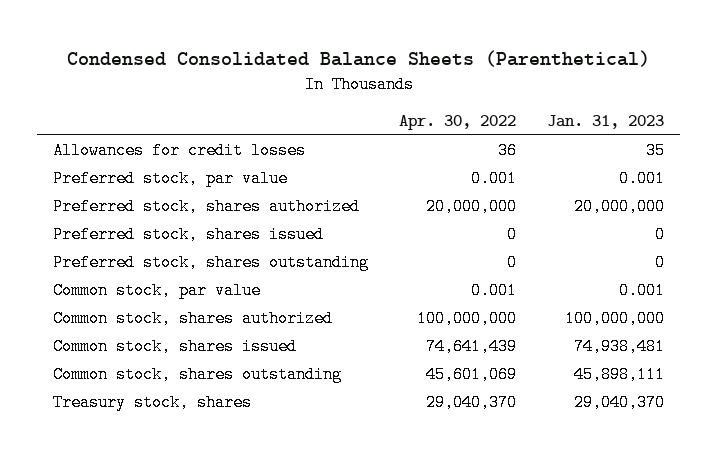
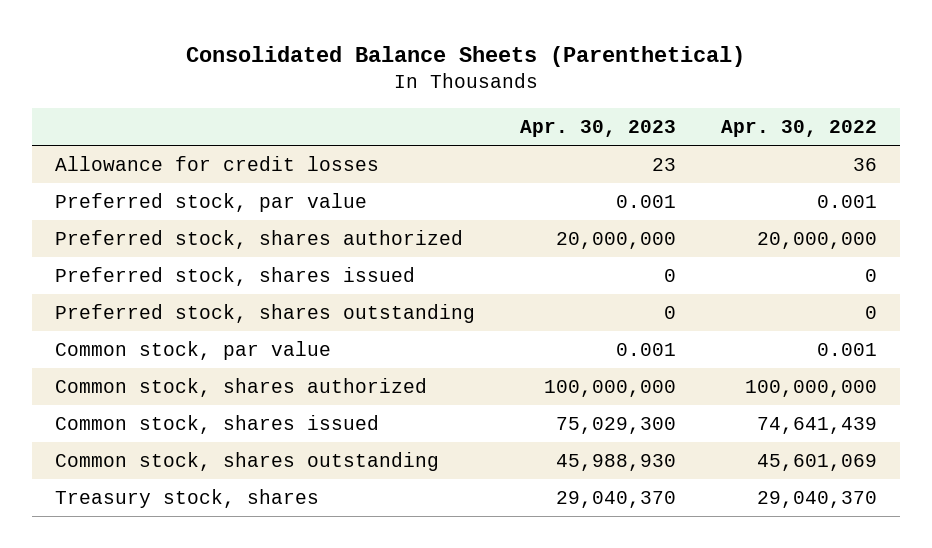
- Condensed Consolidated Balance Sheets (Parenthetical)
+ Consolidated Balance Sheets (Parenthetical)
- | Apr. 30, 2022 | Jan. 31, 2023
+ | Apr. 30, 2023 | Apr. 30, 2022
- Allowances for credit losses | 36 | 35
+ Allowance for credit losses | 23 | 36

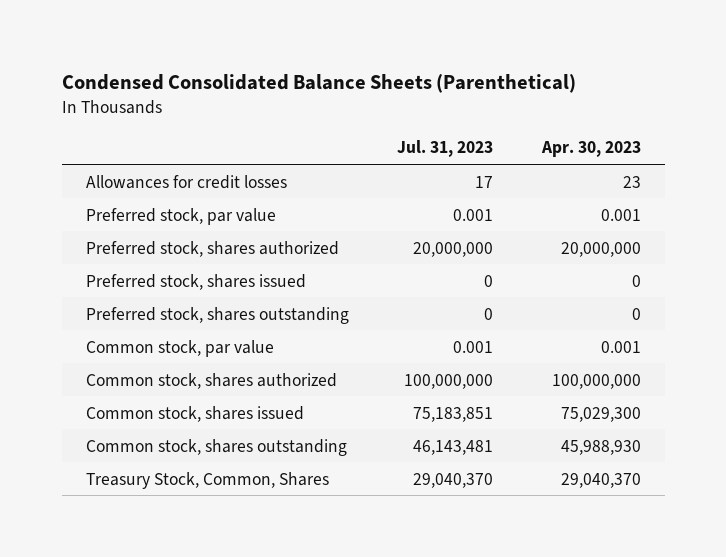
- Consolidated Balance Sheets (Parenthetical)
+ Condensed Consolidated Balance Sheets (Parenthetical)
- | Apr. 30, 2023 | Apr. 30, 2022
+ | Jul. 31, 2023 | Apr. 30, 2023
- Allowance for credit losses | 23 | 36
+ Allowances for credit losses | 17 | 23
- Treasury stock, shares | 29,040,370 | 29,040,370
+ Treasury Stock, Common, Shares | 29,040,370 | 29,040,370

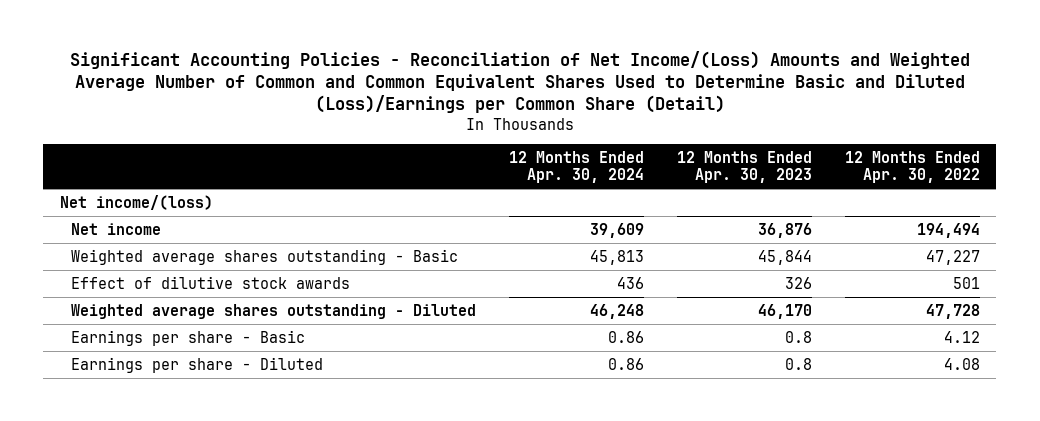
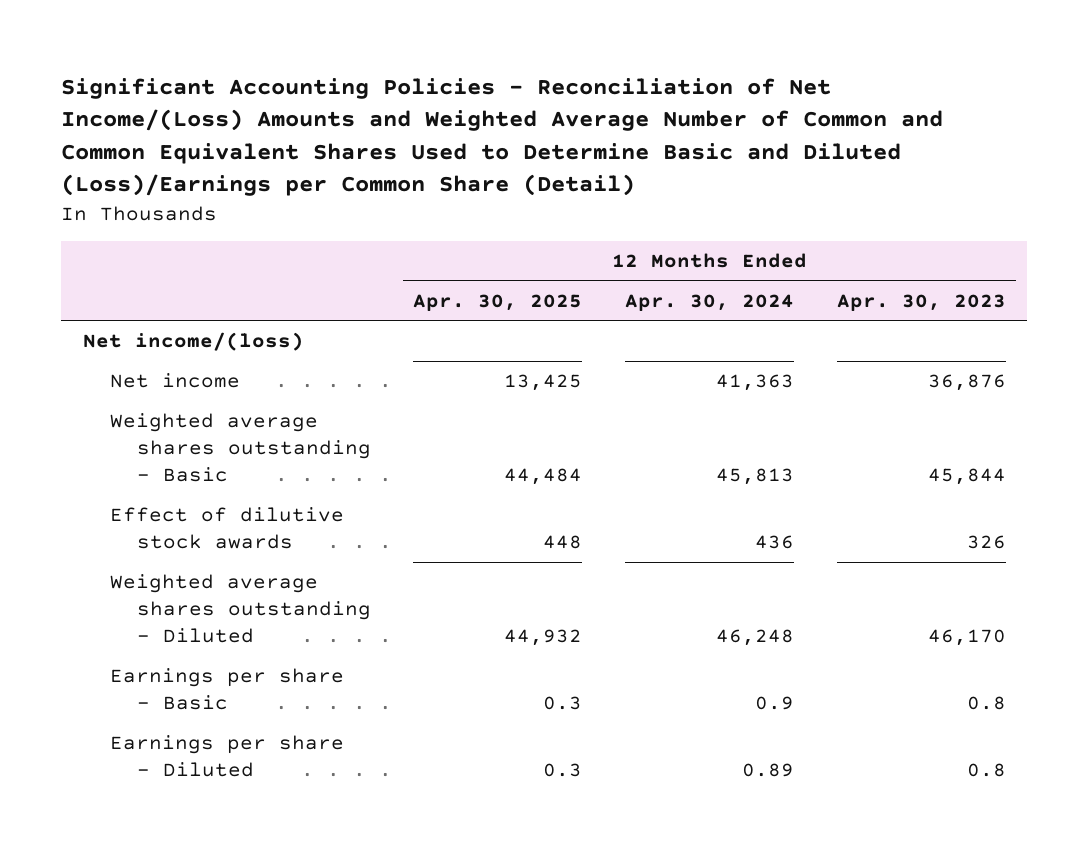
- | 12 Months Ended Apr. 30, 2024 | 12 Months Ended Apr. 30, 2023 | 12 Months Ended Apr. 30, 2022
+ | 12 Months Ended Apr. 30, 2025 | 12 Months Ended Apr. 30, 2024 | 12 Months Ended Apr. 30, 2023
- Net income | 39,609 | 36,876 | 194,494
+ Net income | 13,425 | 41,363 | 36,876
- Earnings per share - Basic | 0.86 | 0.8 | 4.12
- Earnings per share - Diluted | 0.86 | 0.8 | 4.08
+ Earnings per share - Basic | 0.3 | 0.9 | 0.8
+ Earnings per share - Diluted | 0.3 | 0.89 | 0.8

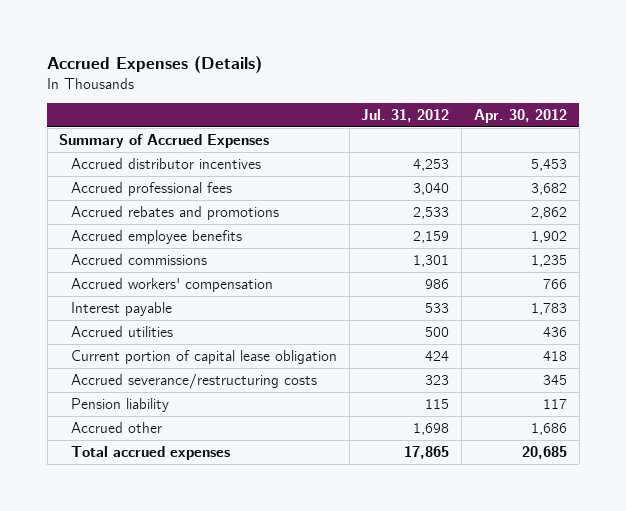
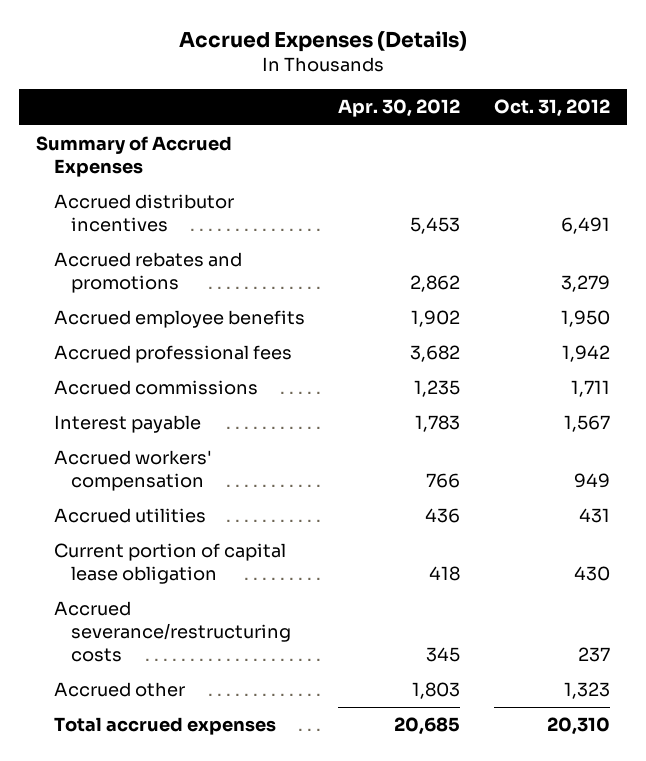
- | Jul. 31, 2012 | Apr. 30, 2012
+ | Apr. 30, 2012 | Oct. 31, 2012
moved down: Accrued professional fees | 3,682 | 1,942
moved down: Accrued workers' compensation | 766 | 949
- Pension liability | 115 | 117
- Accrued other | 1,698 | 1,686
+ Accrued other | 1,803 | 1,323

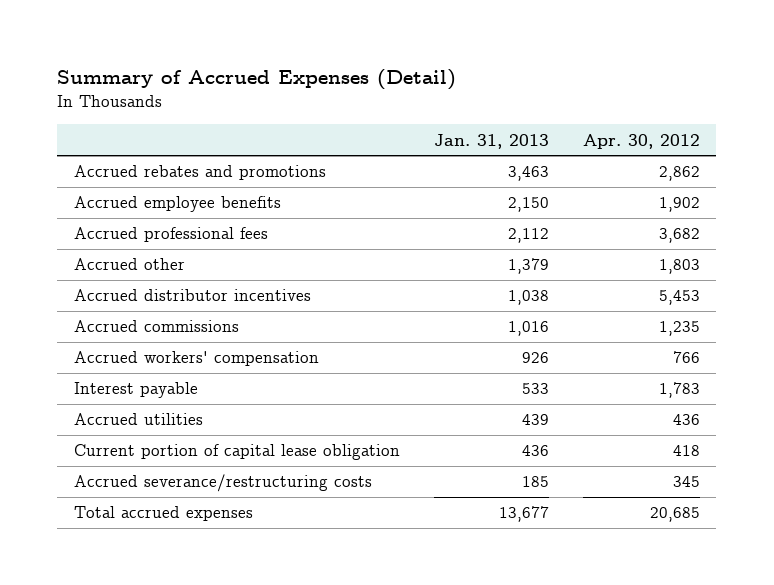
- Accrued Expenses (Details)
+ Summary of Accrued Expenses (Detail)
- | Apr. 30, 2012 | Oct. 31, 2012
+ | Jan. 31, 2013 | Apr. 30, 2012
- Summary of Accrued Expenses
moved up: Accrued other | 1,379 | 1,803
moved down: Accrued distributor incentives | 1,038 | 5,453
moved down: Interest payable | 533 | 1,783

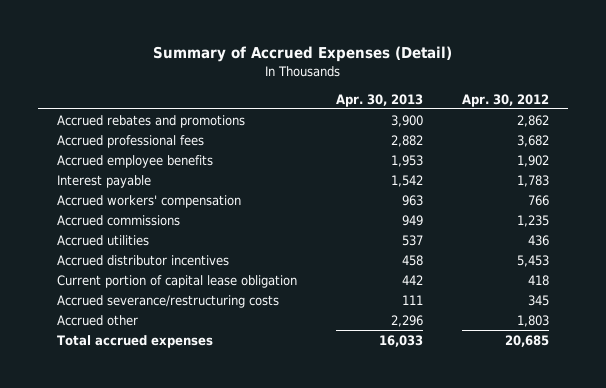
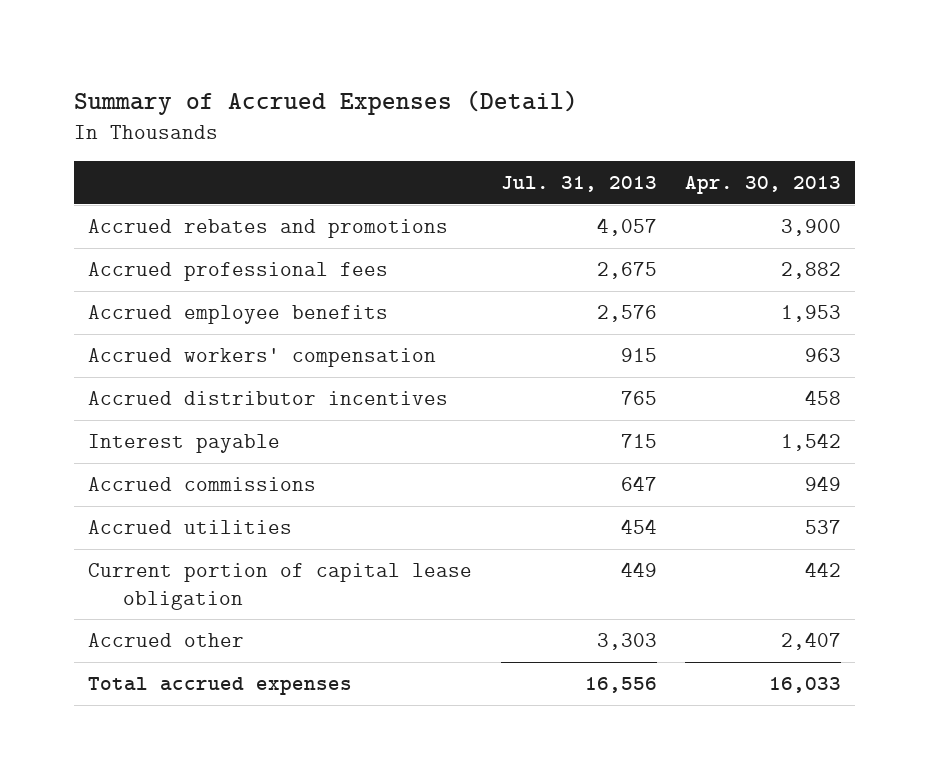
- | Apr. 30, 2013 | Apr. 30, 2012
+ | Jul. 31, 2013 | Apr. 30, 2013
moved up: Accrued distributor incentives | 765 | 458
moved down: Interest payable | 715 | 1,542
- Accrued severance/restructuring costs | 111 | 345
- Accrued other | 2,296 | 1,803
+ Accrued other | 3,303 | 2,407

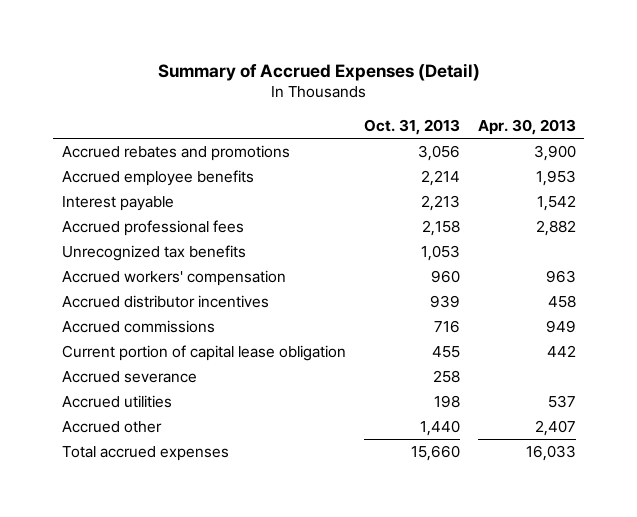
- | Jul. 31, 2013 | Apr. 30, 2013
+ | Oct. 31, 2013 | Apr. 30, 2013
moved up: Interest payable | 2,213 | 1,542
moved down: Accrued professional fees | 2,158 | 2,882
+ Unrecognized tax benefits | 1,053 |
+ Accrued severance | 258 |
moved down: Accrued utilities | 198 | 537

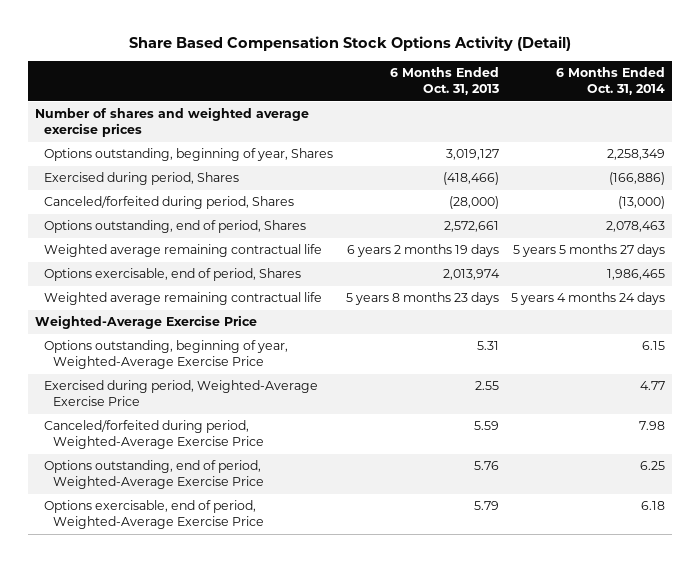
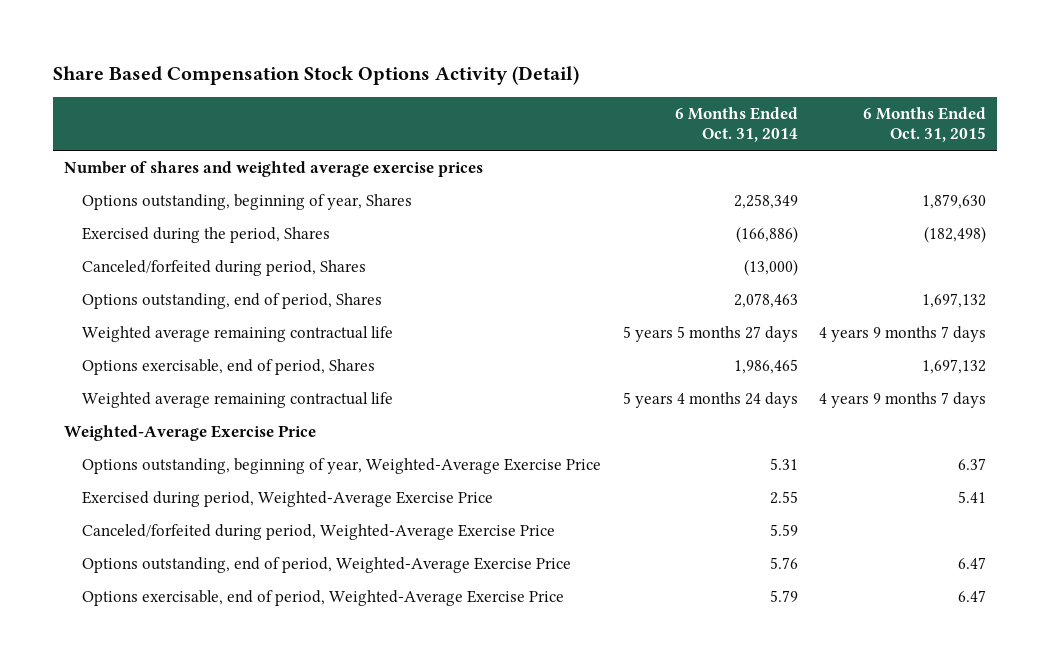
- | 6 Months Ended Oct. 31, 2013 | 6 Months Ended Oct. 31, 2014
+ | 6 Months Ended Oct. 31, 2014 | 6 Months Ended Oct. 31, 2015
- Exercised during period, Shares | (418,466) | (166,886)
+ Exercised during the period, Shares | (166,886) | (182,498)
- Options outstanding, beginning of year, Weighted-Average Exercise Price | 5.31 | 6.15
- Exercised during period, Weighted-Average Exercise Price | 2.55 | 4.77
- Canceled/forfeited during period, Weighted-Average Exercise Price | 5.59 | 7.98
- Options outstanding, end of period, Weighted-Average Exercise Price | 5.76 | 6.25
- Options exercisable, end of period, Weighted-Average Exercise Price | 5.79 | 6.18
+ Options outstanding, beginning of year, Weighted-Average Exercise Price | 5.31 | 6.37
+ Exercised during period, Weighted-Average Exercise Price | 2.55 | 5.41
+ Canceled/forfeited during period, Weighted-Average Exercise Price | 5.59 |
+ Options outstanding, end of period, Weighted-Average Exercise Price | 5.76 | 6.47
+ Options exercisable, end of period, Weighted-Average Exercise Price | 5.79 | 6.47

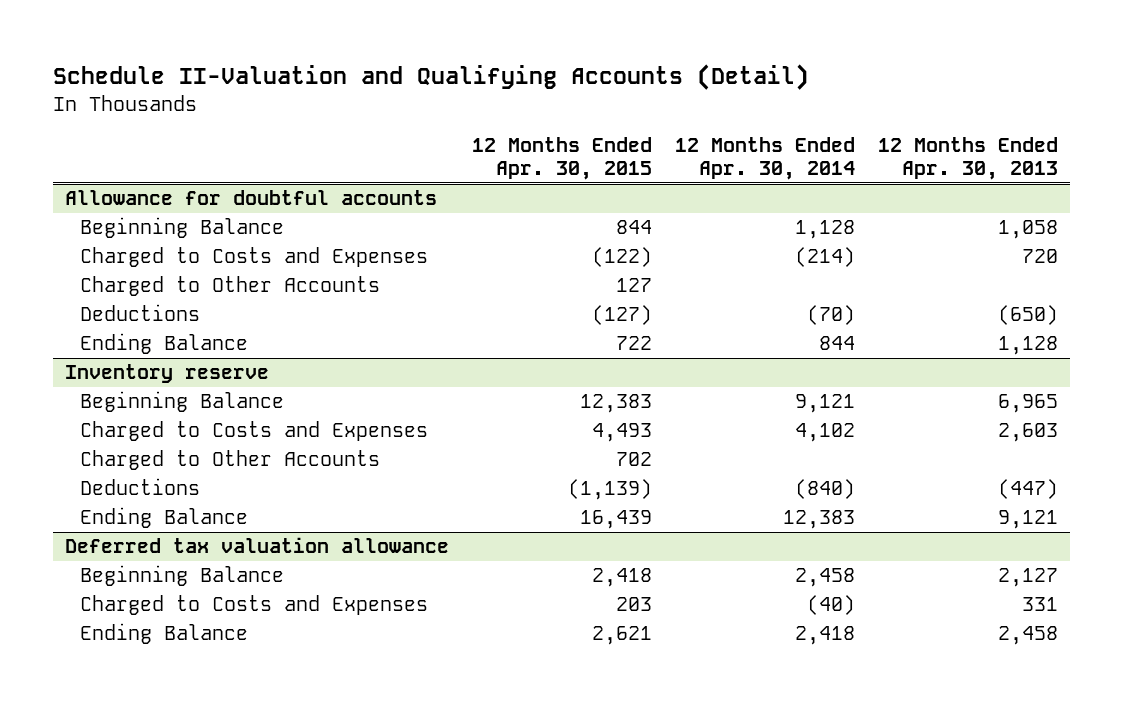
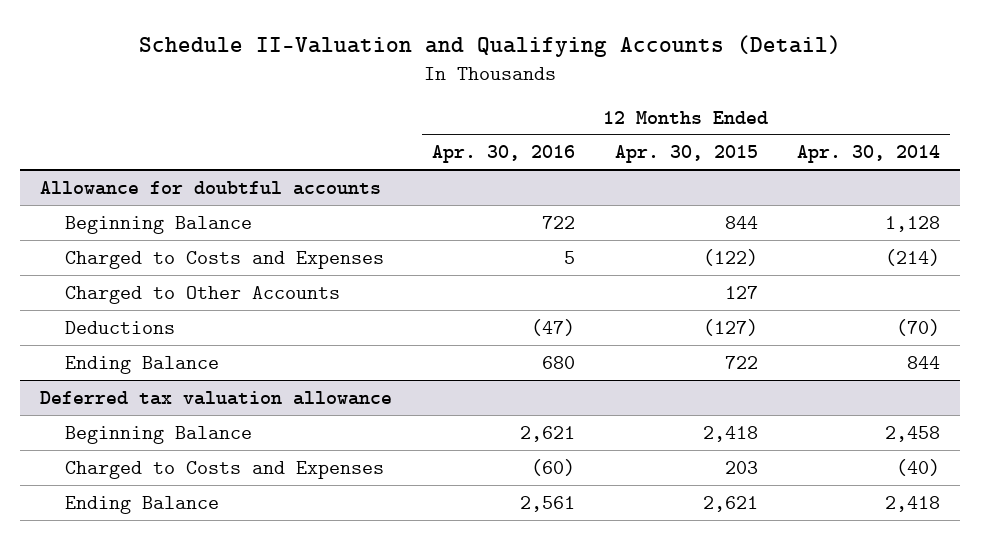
- | 12 Months Ended Apr. 30, 2015 | 12 Months Ended Apr. 30, 2014 | 12 Months Ended Apr. 30, 2013
+ | 12 Months Ended Apr. 30, 2016 | 12 Months Ended Apr. 30, 2015 | 12 Months Ended Apr. 30, 2014
- Inventory reserve
- Beginning Balance | 12,383 | 9,121 | 6,965
- Charged to Costs and Expenses | 4,493 | 4,102 | 2,603
- Charged to Other Accounts | 702 | |
- Deductions | (1,139) | (840) | (447)
- Ending Balance | 16,439 | 12,383 | 9,121

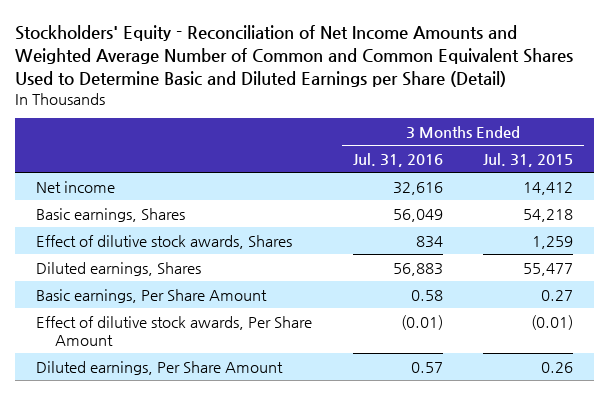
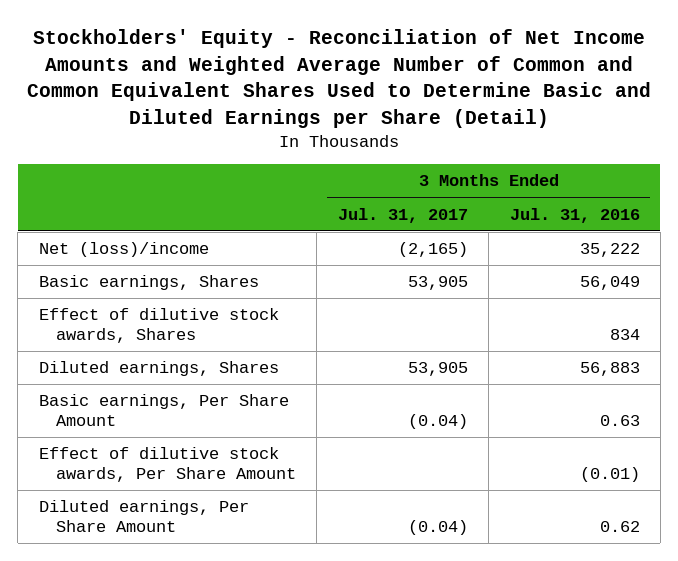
- | 3 Months Ended Jul. 31, 2016 | 3 Months Ended Jul. 31, 2015
+ | 3 Months Ended Jul. 31, 2017 | 3 Months Ended Jul. 31, 2016
- Net income | 32,616 | 14,412
+ Net (loss)/income | (2,165) | 35,222
- Basic earnings, Per Share Amount | 0.58 | 0.27
+ Basic earnings, Per Share Amount | (0.04) | 0.63
- Diluted earnings, Per Share Amount | 0.57 | 0.26
+ Diluted earnings, Per Share Amount | (0.04) | 0.62

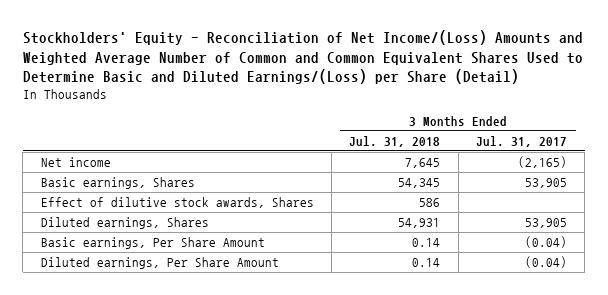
- Stockholders' Equity - Reconciliation of Net Income Amounts and Weighted Average Number of Common and Common Equivalent Shares Used to Determine Basic and Diluted Earnings per Share (Detail)
+ Stockholders' Equity - Reconciliation of Net Income/(Loss) Amounts and Weighted Average Number of Common and Common Equivalent Shares Used to Determine Basic and Diluted Earnings/(Loss) per Share (Detail)
- | 3 Months Ended Jul. 31, 2017 | 3 Months Ended Jul. 31, 2016
+ | 3 Months Ended Jul. 31, 2018 | 3 Months Ended Jul. 31, 2017
- Net (loss)/income | (2,165) | 35,222
+ Net income | 7,645 | (2,165)
- Effect of dilutive stock awards, Per Share Amount | | (0.01)

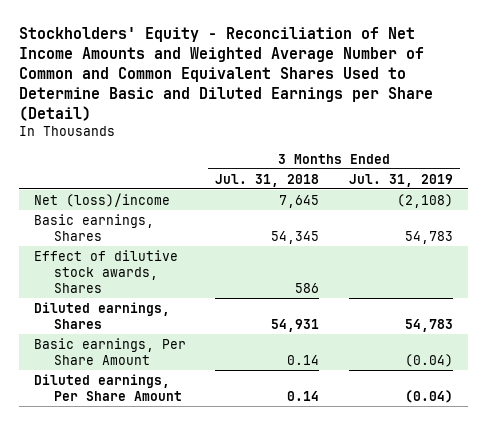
- Stockholders' Equity - Reconciliation of Net Income/(Loss) Amounts and Weighted Average Number of Common and Common Equivalent Shares Used to Determine Basic and Diluted Earnings/(Loss) per Share (Detail)
+ Stockholders' Equity - Reconciliation of Net Income Amounts and Weighted Average Number of Common and Common Equivalent Shares Used to Determine Basic and Diluted Earnings per Share (Detail)
- | 3 Months Ended Jul. 31, 2018 | 3 Months Ended Jul. 31, 2017
+ | 3 Months Ended Jul. 31, 2018 | 3 Months Ended Jul. 31, 2019
- Net income | 7,645 | (2,165)
+ Net (loss)/income | 7,645 | (2,108)

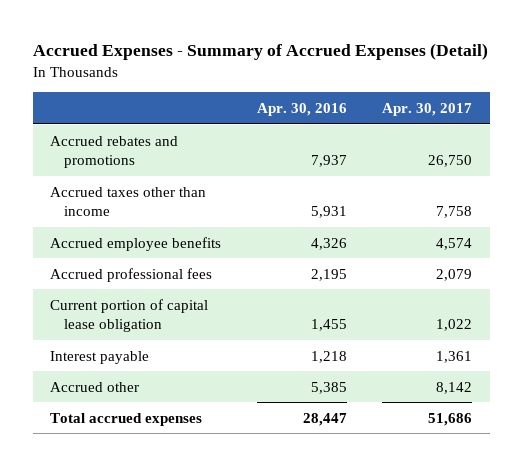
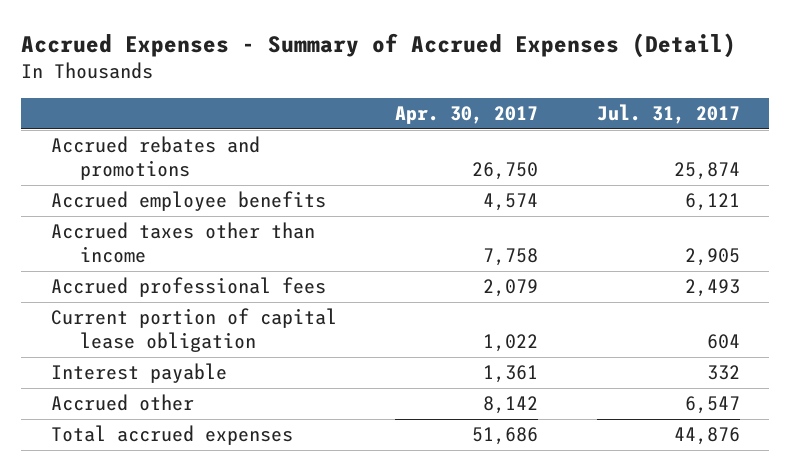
- | Apr. 30, 2016 | Apr. 30, 2017
+ | Apr. 30, 2017 | Jul. 31, 2017
moved down: Accrued taxes other than income | 7,758 | 2,905

